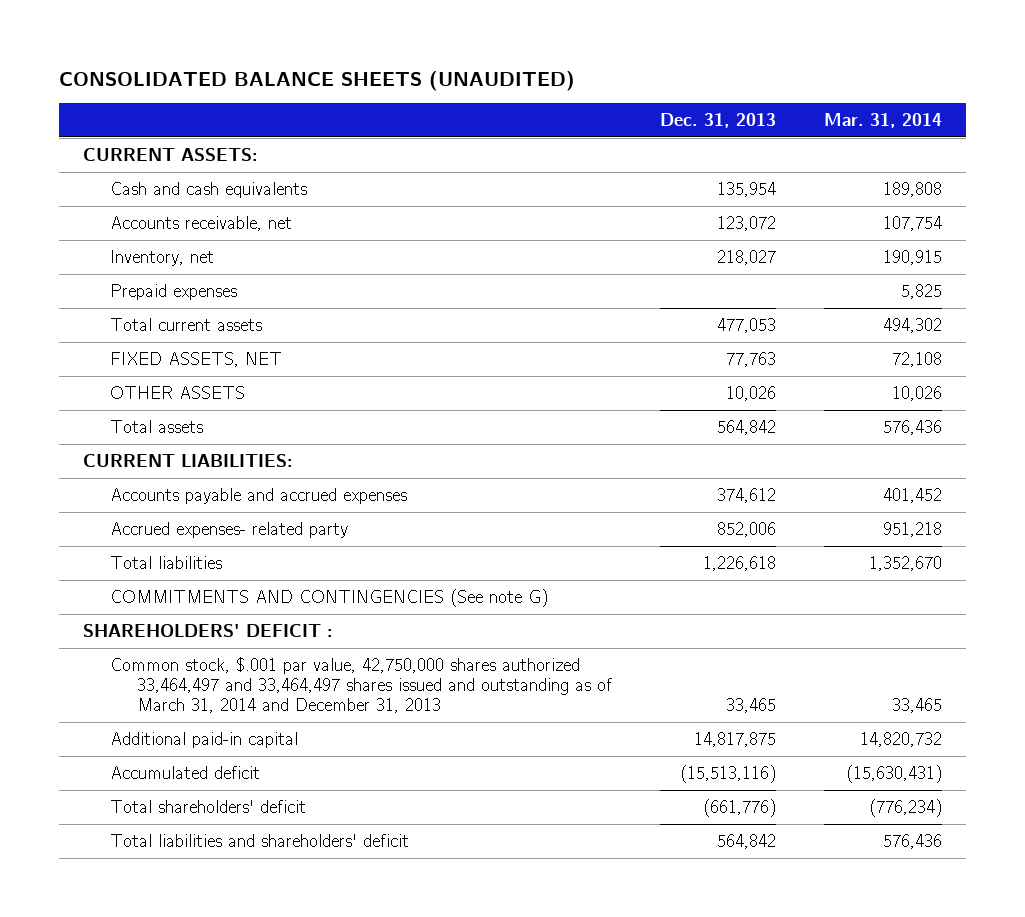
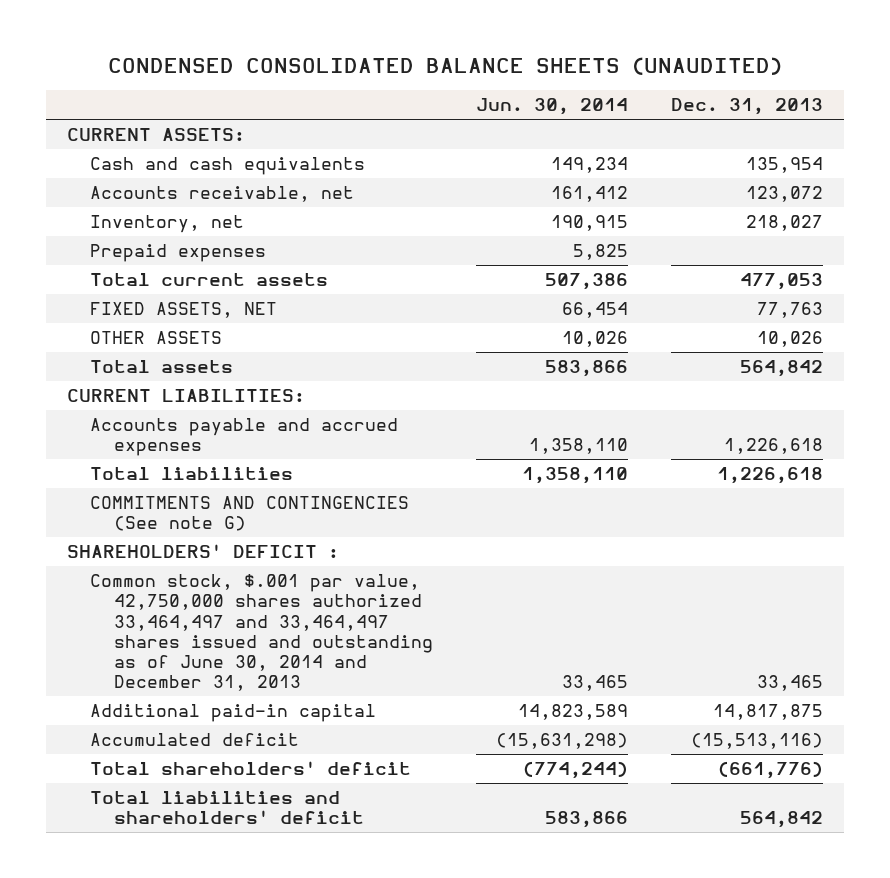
- CONSOLIDATED BALANCE SHEETS (UNAUDITED)
+ CONDENSED CONSOLIDATED BALANCE SHEETS (UNAUDITED)
- | Dec. 31, 2013 | Mar. 31, 2014
+ | Jun. 30, 2014 | Dec. 31, 2013
- Accounts payable and accrued expenses | 374,612 | 401,452
- Accrued expenses- related party | 852,006 | 951,218
+ Accounts payable and accrued expenses | 1,358,110 | 1,226,618
- Common stock, $.001 par value, 42,750,000 shares authorized 33,464,497 and 33,464,497 shares issued and outstanding as of March 31, 2014 and December 31, 2013 | 33,465 | 33,465
+ Common stock, $.001 par value, 42,750,000 shares authorized 33,464,497 and 33,464,497 shares issued and outstanding as of June 30, 2014 and December 31, 2013 | 33,465 | 33,465

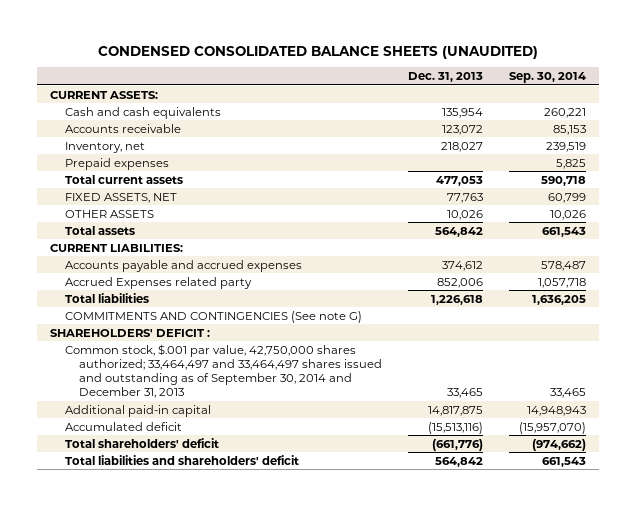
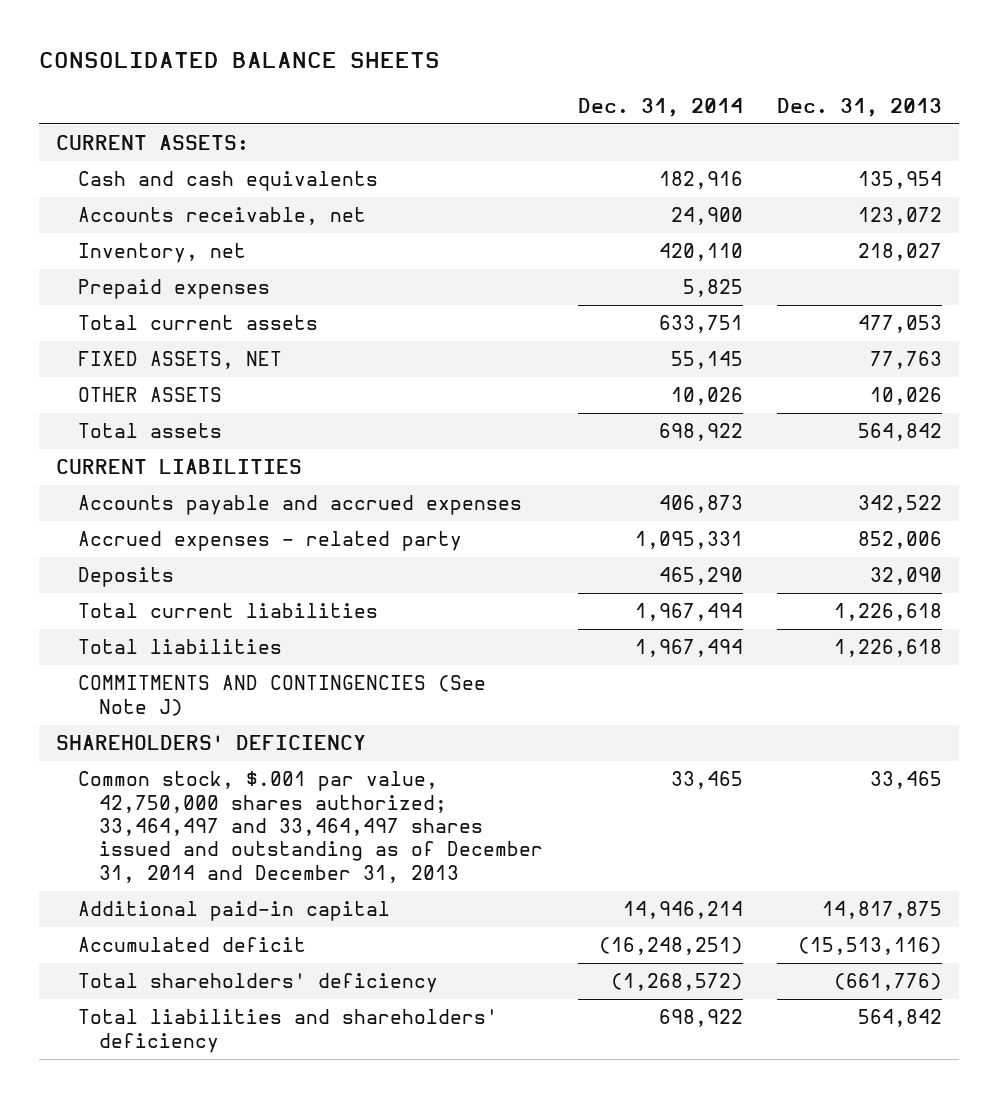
- CONDENSED CONSOLIDATED BALANCE SHEETS (UNAUDITED)
+ CONSOLIDATED BALANCE SHEETS
- | Dec. 31, 2013 | Sep. 30, 2014
+ | Dec. 31, 2014 | Dec. 31, 2013
- Accounts receivable | 123,072 | 85,153
+ Accounts receivable, net | 24,900 | 123,072
- CURRENT LIABILITIES:
- Accounts payable and accrued expenses | 374,612 | 578,487
- Accrued Expenses related party | 852,006 | 1,057,718
+ CURRENT LIABILITIES
+ Accounts payable and accrued expenses | 406,873 | 342,522
+ Accrued expenses - related party | 1,095,331 | 852,006
+ Deposits | 465,290 | 32,090
+ Total current liabilities | 1,967,494 | 1,226,618
- COMMITMENTS AND CONTINGENCIES (See note G)
- SHAREHOLDERS' DEFICIT :
- Common stock, $.001 par value, 42,750,000 shares authorized; 33,464,497 and 33,464,497 shares issued and outstanding as of September 30, 2014 and December 31, 2013 | 33,465 | 33,465
+ COMMITMENTS AND CONTINGENCIES (See Note J)
+ SHAREHOLDERS' DEFICIENCY
+ Common stock, $.001 par value, 42,750,000 shares authorized; 33,464,497 and 33,464,497 shares issued and outstanding as of December 31, 2014 and December 31, 2013 | 33,465 | 33,465
- Total shareholders' deficit | (661,776) | (974,662)
- Total liabilities and shareholders' deficit | 564,842 | 661,543
+ Total shareholders' deficiency | (1,268,572) | (661,776)
+ Total liabilities and shareholders' deficiency | 698,922 | 564,842

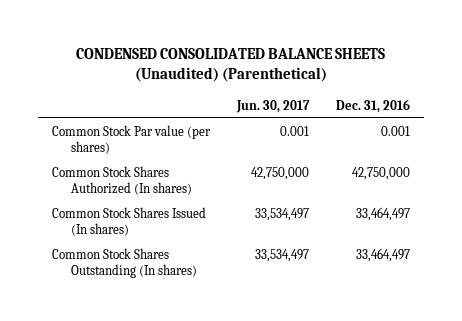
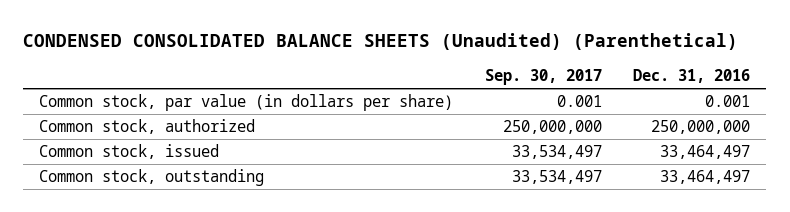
- | Jun. 30, 2017 | Dec. 31, 2016
+ | Sep. 30, 2017 | Dec. 31, 2016
- Common Stock Par value (per shares) | 0.001 | 0.001
- Common Stock Shares Authorized (In shares) | 42,750,000 | 42,750,000
- Common Stock Shares Issued (In shares) | 33,534,497 | 33,464,497
- Common Stock Shares Outstanding (In shares) | 33,534,497 | 33,464,497
+ Common stock, par value (in dollars per share) | 0.001 | 0.001
+ Common stock, authorized | 250,000,000 | 250,000,000
+ Common stock, issued | 33,534,497 | 33,464,497
+ Common stock, outstanding | 33,534,497 | 33,464,497

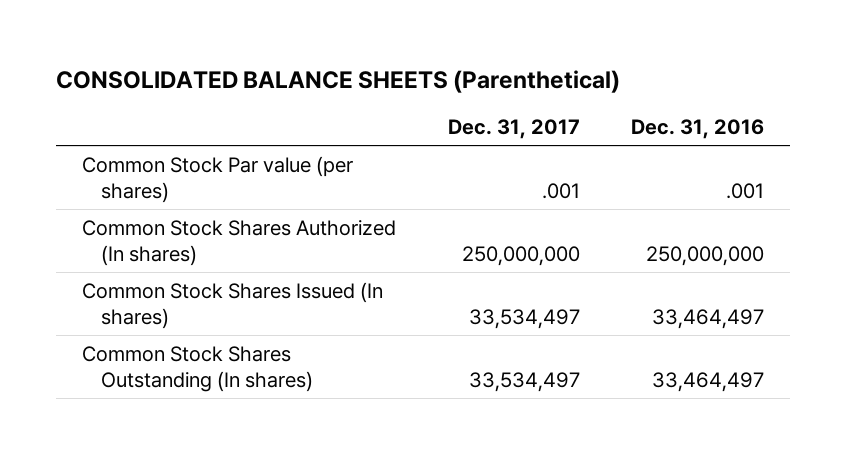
- CONDENSED CONSOLIDATED BALANCE SHEETS (Unaudited) (Parenthetical)
+ CONSOLIDATED BALANCE SHEETS (Parenthetical)
- | Sep. 30, 2017 | Dec. 31, 2016
+ | Dec. 31, 2017 | Dec. 31, 2016
- Common stock, par value (in dollars per share) | 0.001 | 0.001
- Common stock, authorized | 250,000,000 | 250,000,000
- Common stock, issued | 33,534,497 | 33,464,497
- Common stock, outstanding | 33,534,497 | 33,464,497
+ Common Stock Par value (per shares) | .001 | .001
+ Common Stock Shares Authorized (In shares) | 250,000,000 | 250,000,000
+ Common Stock Shares Issued (In shares) | 33,534,497 | 33,464,497
+ Common Stock Shares Outstanding (In shares) | 33,534,497 | 33,464,497

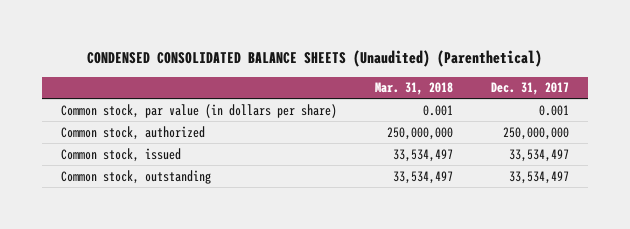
- CONSOLIDATED BALANCE SHEETS (Parenthetical)
+ CONDENSED CONSOLIDATED BALANCE SHEETS (Unaudited) (Parenthetical)
- | Dec. 31, 2017 | Dec. 31, 2016
+ | Mar. 31, 2018 | Dec. 31, 2017
- Common Stock Par value (per shares) | .001 | .001
- Common Stock Shares Authorized (In shares) | 250,000,000 | 250,000,000
- Common Stock Shares Issued (In shares) | 33,534,497 | 33,464,497
- Common Stock Shares Outstanding (In shares) | 33,534,497 | 33,464,497
+ Common stock, par value (in dollars per share) | 0.001 | 0.001
+ Common stock, authorized | 250,000,000 | 250,000,000
+ Common stock, issued | 33,534,497 | 33,534,497
+ Common stock, outstanding | 33,534,497 | 33,534,497

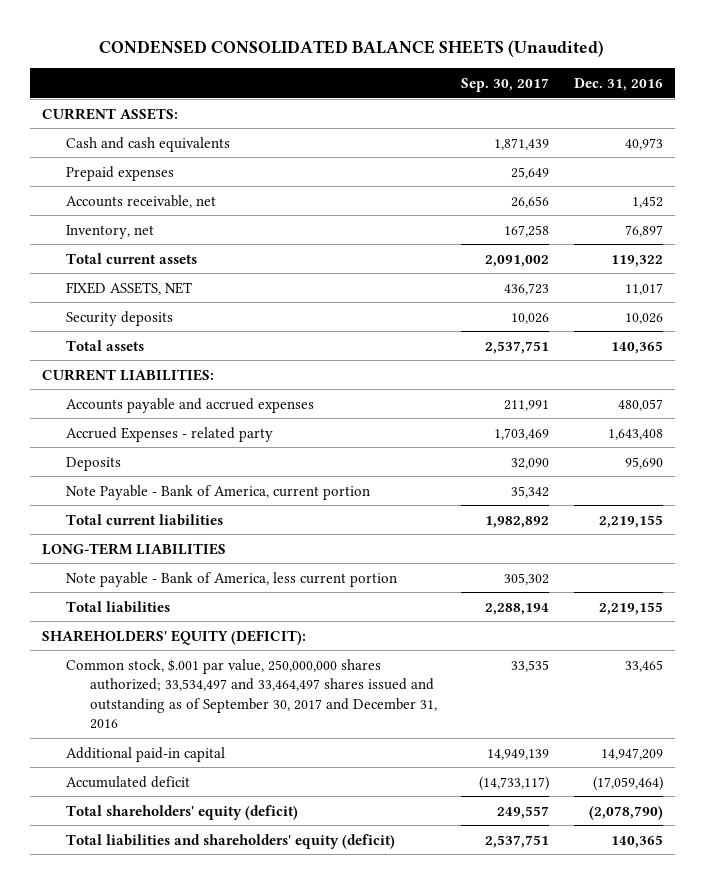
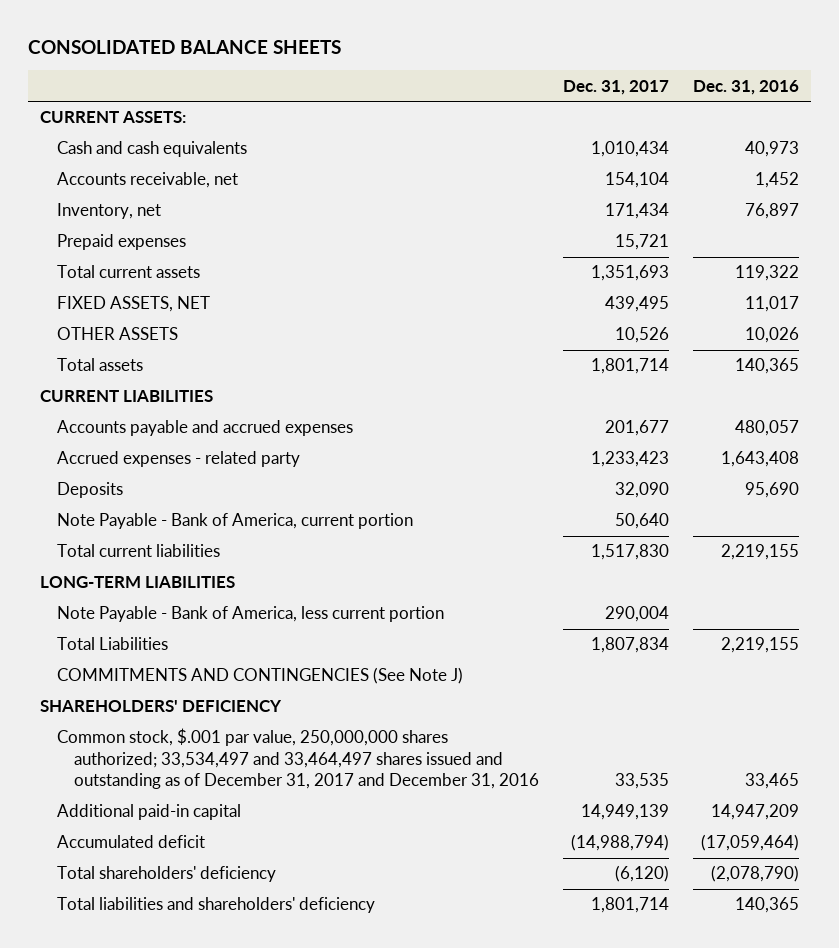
- CONDENSED CONSOLIDATED BALANCE SHEETS (Unaudited)
+ CONSOLIDATED BALANCE SHEETS
- | Sep. 30, 2017 | Dec. 31, 2016
+ | Dec. 31, 2017 | Dec. 31, 2016
moved down: Prepaid expenses | 15,721 |
- Security deposits | 10,026 | 10,026
+ OTHER ASSETS | 10,526 | 10,026
- CURRENT LIABILITIES:
+ CURRENT LIABILITIES
- Accrued Expenses - related party | 1,703,469 | 1,643,408
+ Accrued expenses - related party | 1,233,423 | 1,643,408
- Note payable - Bank of America, less current portion | 305,302 |
- Total liabilities | 2,288,194 | 2,219,155
- SHAREHOLDERS' EQUITY (DEFICIT):
- Common stock, $.001 par value, 250,000,000 shares authorized; 33,534,497 and 33,464,497 shares issued and outstanding as of September 30, 2017 and December 31, 2016 | 33,535 | 33,465
+ Note Payable - Bank of America, less current portion | 290,004 |
+ Total Liabilities | 1,807,834 | 2,219,155
+ COMMITMENTS AND CONTINGENCIES (See Note J)
+ SHAREHOLDERS' DEFICIENCY
+ Common stock, $.001 par value, 250,000,000 shares authorized; 33,534,497 and 33,464,497 shares issued and outstanding as of December 31, 2017 and December 31, 2016 | 33,535 | 33,465
- Total shareholders' equity (deficit) | 249,557 | (2,078,790)
- Total liabilities and shareholders' equity (deficit) | 2,537,751 | 140,365
+ Total shareholders' deficiency | (6,120) | (2,078,790)
+ Total liabilities and shareholders' deficiency | 1,801,714 | 140,365

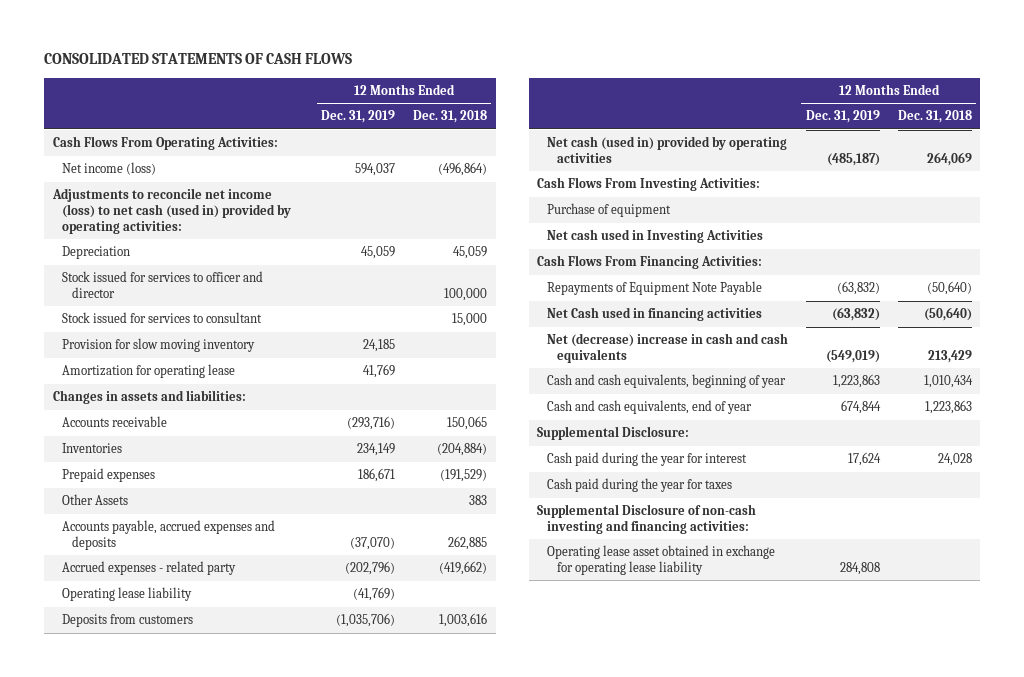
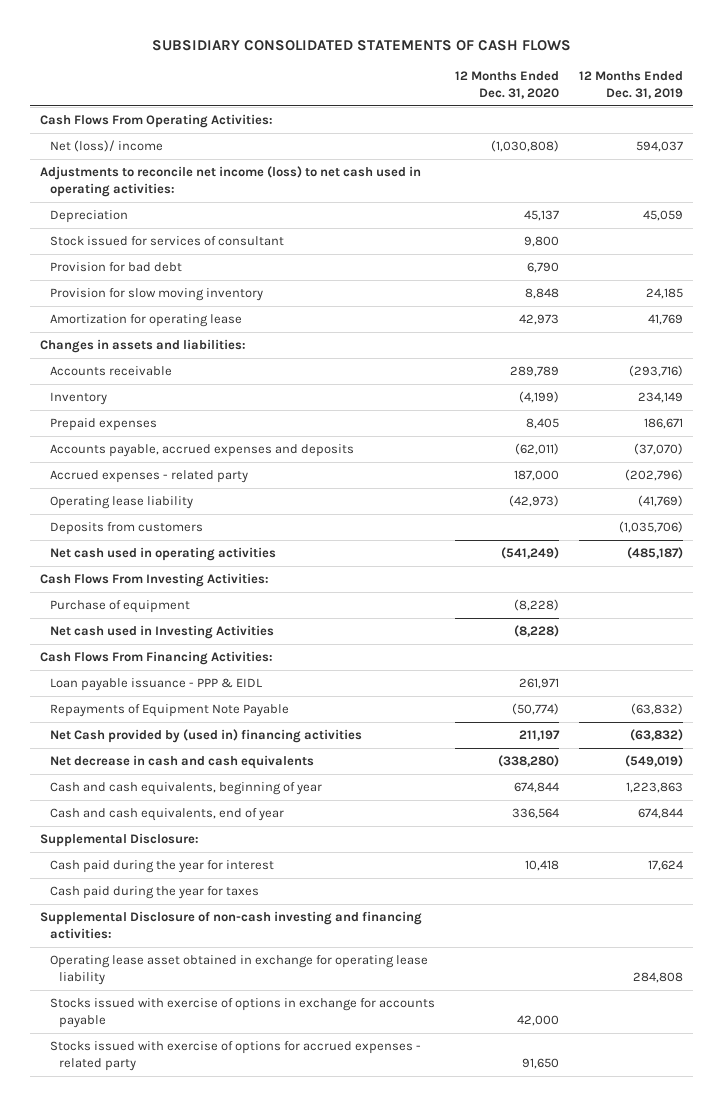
- CONSOLIDATED STATEMENTS OF CASH FLOWS
+ SUBSIDIARY CONSOLIDATED STATEMENTS OF CASH FLOWS
- | 12 Months Ended Dec. 31, 2019 | 12 Months Ended Dec. 31, 2018
+ | 12 Months Ended Dec. 31, 2020 | 12 Months Ended Dec. 31, 2019
- Net income (loss) | 594,037 | (496,864)
- Adjustments to reconcile net income (loss) to net cash (used in) provided by operating activities:
+ Net (loss)/ income | (1,030,808) | 594,037
+ Adjustments to reconcile net income (loss) to net cash used in operating activities:
- Stock issued for services to officer and director | | 100,000
- Stock issued for services to consultant | | 15,000
+ Stock issued for services of consultant | 9,800 |
+ Provision for bad debt | 6,790 |
- Inventories | 234,149 | (204,884)
+ Inventory | (4,199) | 234,149
- Other Assets | | 383
- Net cash (used in) provided by operating activities | (485,187) | 264,069
+ Net cash used in operating activities | (541,249) | (485,187)
+ Loan payable issuance - PPP & EIDL | 261,971 |
- Net Cash used in financing activities | (63,832) | (50,640)
- Net (decrease) increase in cash and cash equivalents | (549,019) | 213,429
+ Net Cash provided by (used in) financing activities | 211,197 | (63,832)
+ Net decrease in cash and cash equivalents | (338,280) | (549,019)
+ Stocks issued with exercise of options in exchange for accounts payable | 42,000 |
+ Stocks issued with exercise of options for accrued expenses - related party | 91,650 |

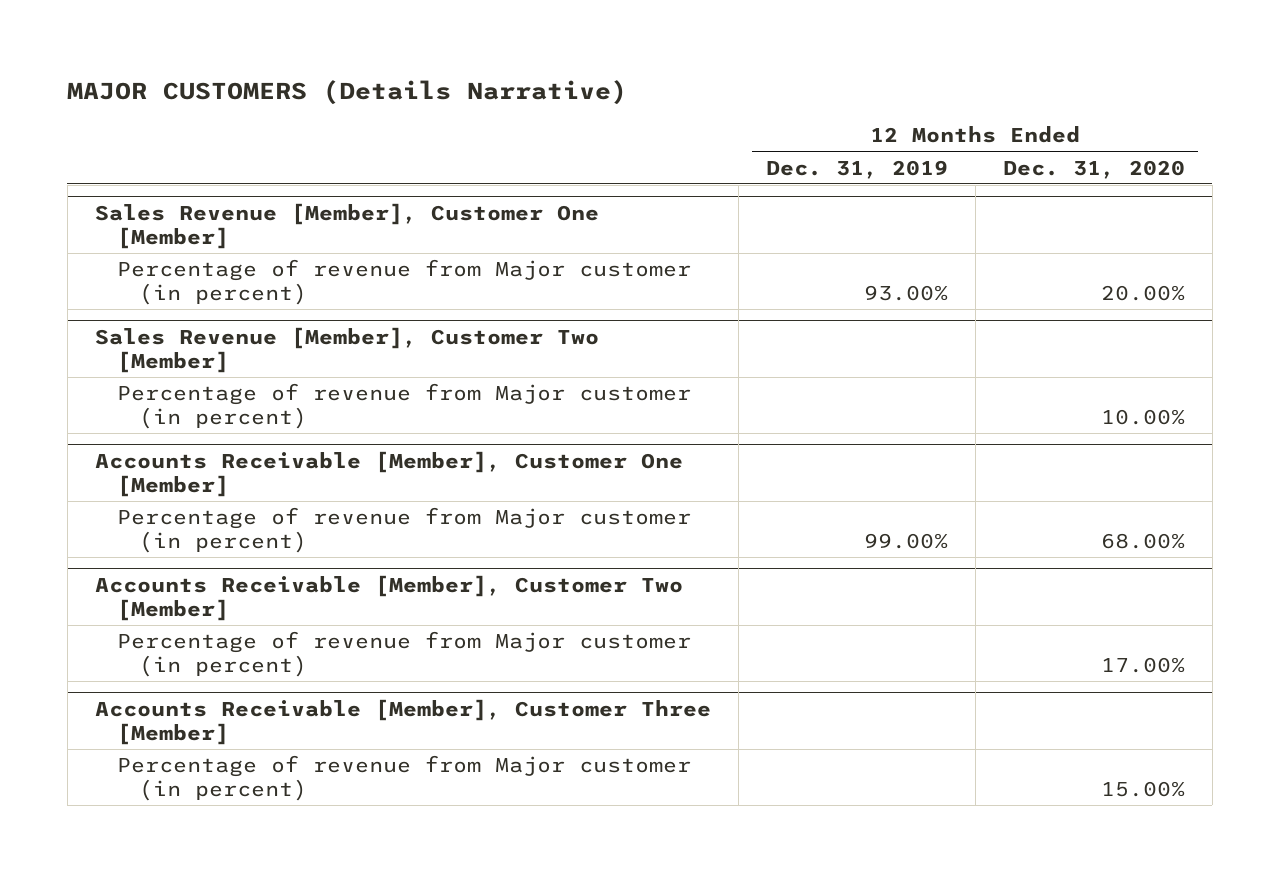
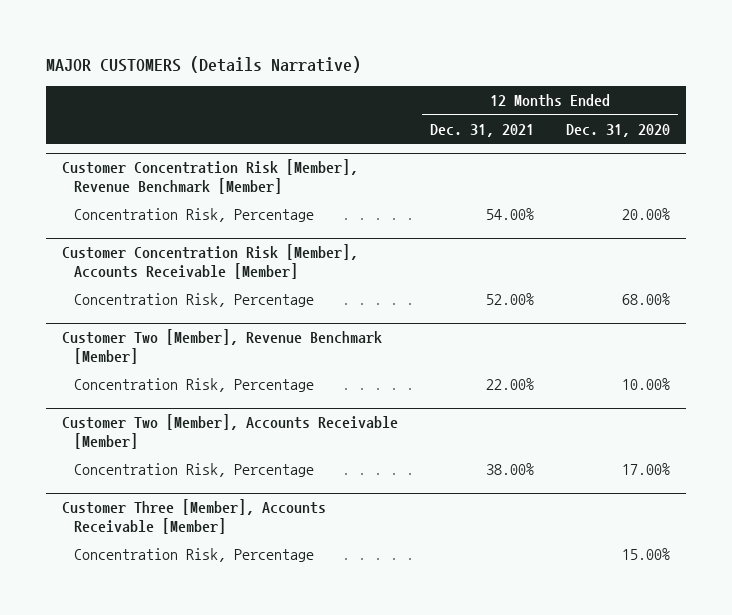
- | 12 Months Ended Dec. 31, 2019 | 12 Months Ended Dec. 31, 2020
+ | 12 Months Ended Dec. 31, 2021 | 12 Months Ended Dec. 31, 2020
- Sales Revenue [Member], Customer One [Member]
- Percentage of revenue from Major customer (in percent) | 93.00% | 20.00%
- Sales Revenue [Member], Customer Two [Member]
- Percentage of revenue from Major customer (in percent) | | 10.00%
- Accounts Receivable [Member], Customer One [Member]
- Percentage of revenue from Major customer (in percent) | 99.00% | 68.00%
- Accounts Receivable [Member], Customer Two [Member]
- Percentage of revenue from Major customer (in percent) | | 17.00%
- Accounts Receivable [Member], Customer Three [Member]
- Percentage of revenue from Major customer (in percent) | | 15.00%
+ Customer Concentration Risk [Member], Revenue Benchmark [Member]
+ Concentration Risk, Percentage | 54.00% | 20.00%
+ Customer Concentration Risk [Member], Accounts Receivable [Member]
+ Concentration Risk, Percentage | 52.00% | 68.00%
+ Customer Two [Member], Revenue Benchmark [Member]
+ Concentration Risk, Percentage | 22.00% | 10.00%
+ Customer Two [Member], Accounts Receivable [Member]
+ Concentration Risk, Percentage | 38.00% | 17.00%
+ Customer Three [Member], Accounts Receivable [Member]
+ Concentration Risk, Percentage | | 15.00%

